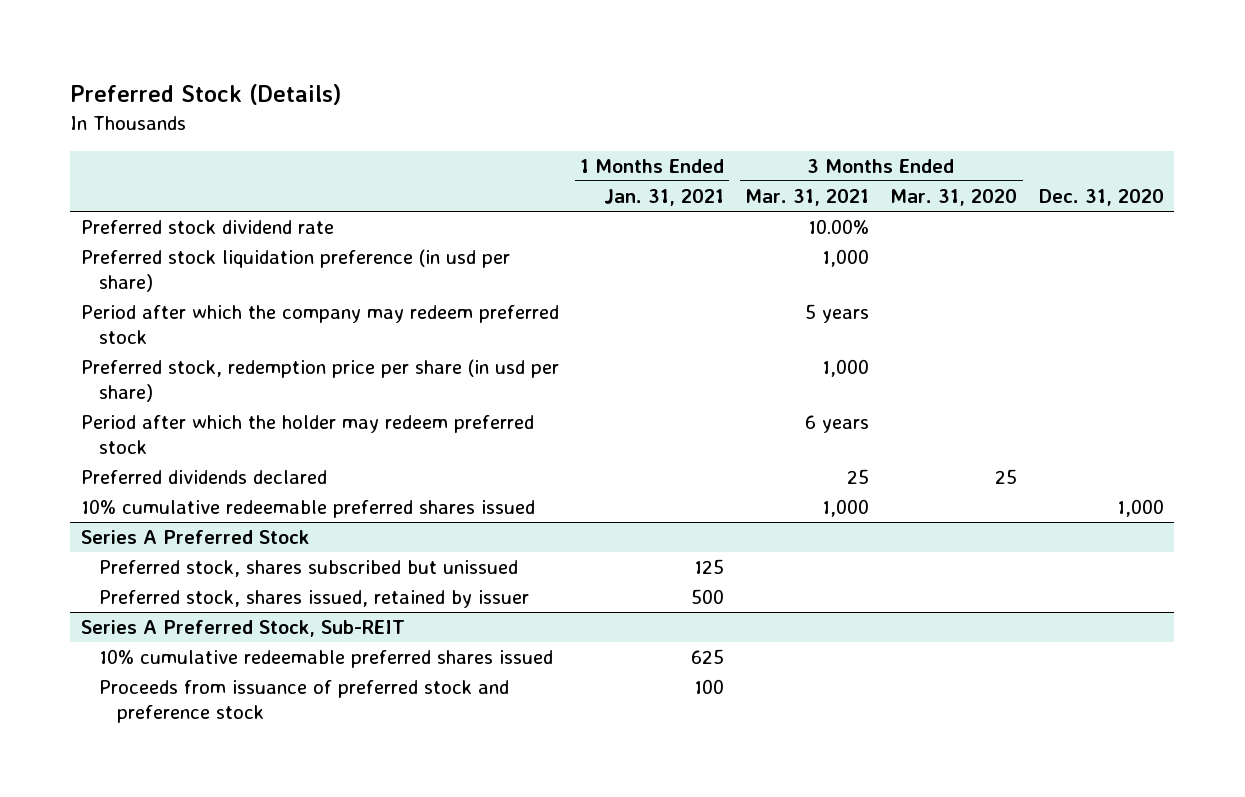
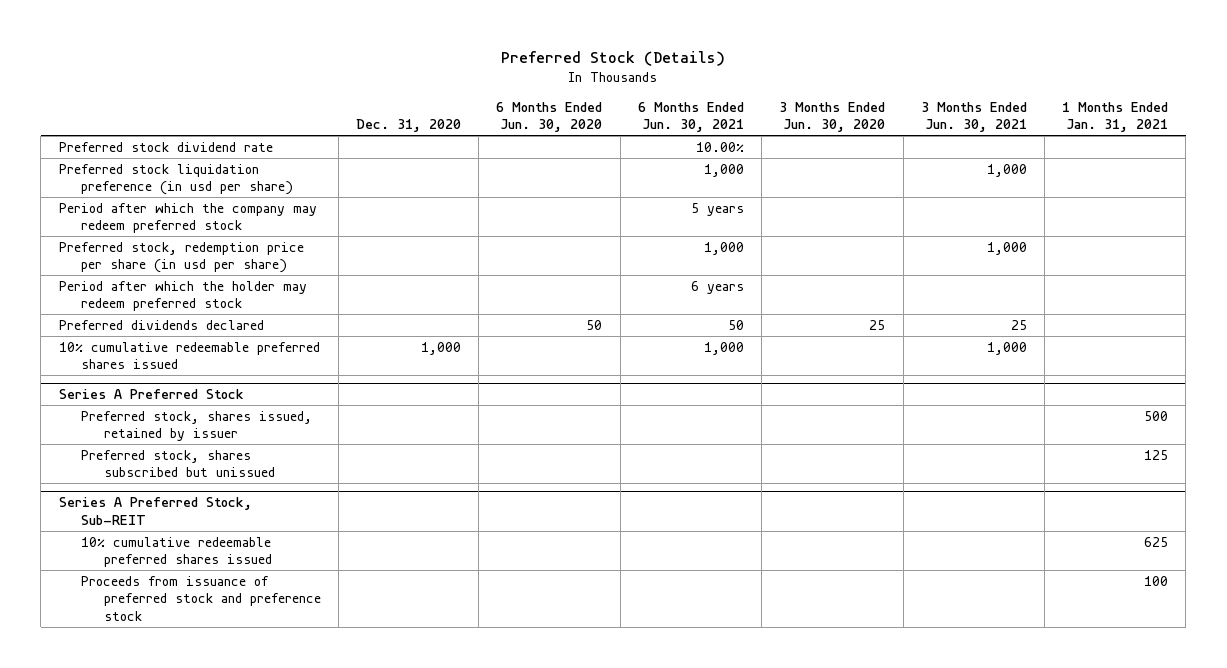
- | 1 Months Ended Jan. 31, 2021 | 3 Months Ended Mar. 31, 2021 | 3 Months Ended Mar. 31, 2020 | Dec. 31, 2020
+ | Dec. 31, 2020 | 6 Months Ended Jun. 30, 2020 | 6 Months Ended Jun. 30, 2021 | 3 Months Ended Jun. 30, 2020 | 3 Months Ended Jun. 30, 2021 | 1 Months Ended Jan. 31, 2021
@ Series A Preferred Stock
moved down: Preferred stock, shares subscribed but unissued | | | | | | 125

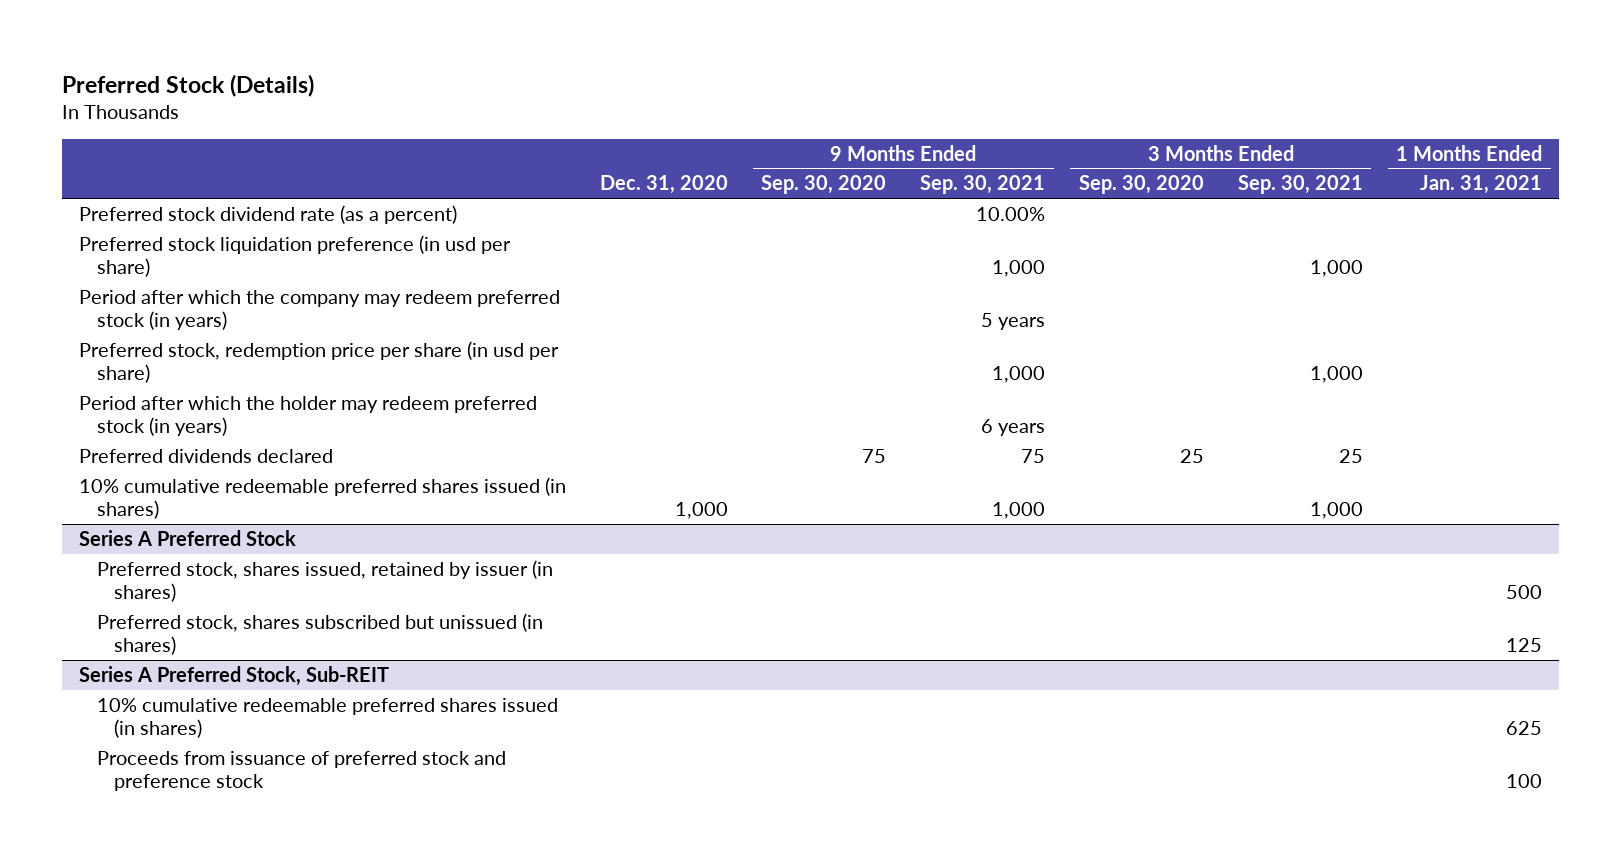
- | Dec. 31, 2020 | 6 Months Ended Jun. 30, 2020 | 6 Months Ended Jun. 30, 2021 | 3 Months Ended Jun. 30, 2020 | 3 Months Ended Jun. 30, 2021 | 1 Months Ended Jan. 31, 2021
+ | Dec. 31, 2020 | 9 Months Ended Sep. 30, 2020 | 9 Months Ended Sep. 30, 2021 | 3 Months Ended Sep. 30, 2020 | 3 Months Ended Sep. 30, 2021 | 1 Months Ended Jan. 31, 2021
- Preferred stock dividend rate | | | 10.00% | | |
+ Preferred stock dividend rate (as a percent) | | | 10.00% | | |
- Period after which the company may redeem preferred stock | | | 5 years | | |
+ Period after which the company may redeem preferred stock (in years) | | | 5 years | | |
- Period after which the holder may redeem preferred stock | | | 6 years | | |
+ Period after which the holder may redeem preferred stock (in years) | | | 6 years | | |
- 10% cumulative redeemable preferred shares issued | 1,000 | | 1,000 | | 1,000 |
+ 10% cumulative redeemable preferred shares issued (in shares) | 1,000 | | 1,000 | | 1,000 |
@ Series A Preferred Stock
- Preferred stock, shares issued, retained by issuer | | | | | | 500
- Preferred stock, shares subscribed but unissued | | | | | | 125
+ Preferred stock, shares issued, retained by issuer (in shares) | | | | | | 500
+ Preferred stock, shares subscribed but unissued (in shares) | | | | | | 125
@ Series A Preferred Stock, Sub-REIT
- 10% cumulative redeemable preferred shares issued | | | | | | 625
+ 10% cumulative redeemable preferred shares issued (in shares) | | | | | | 625

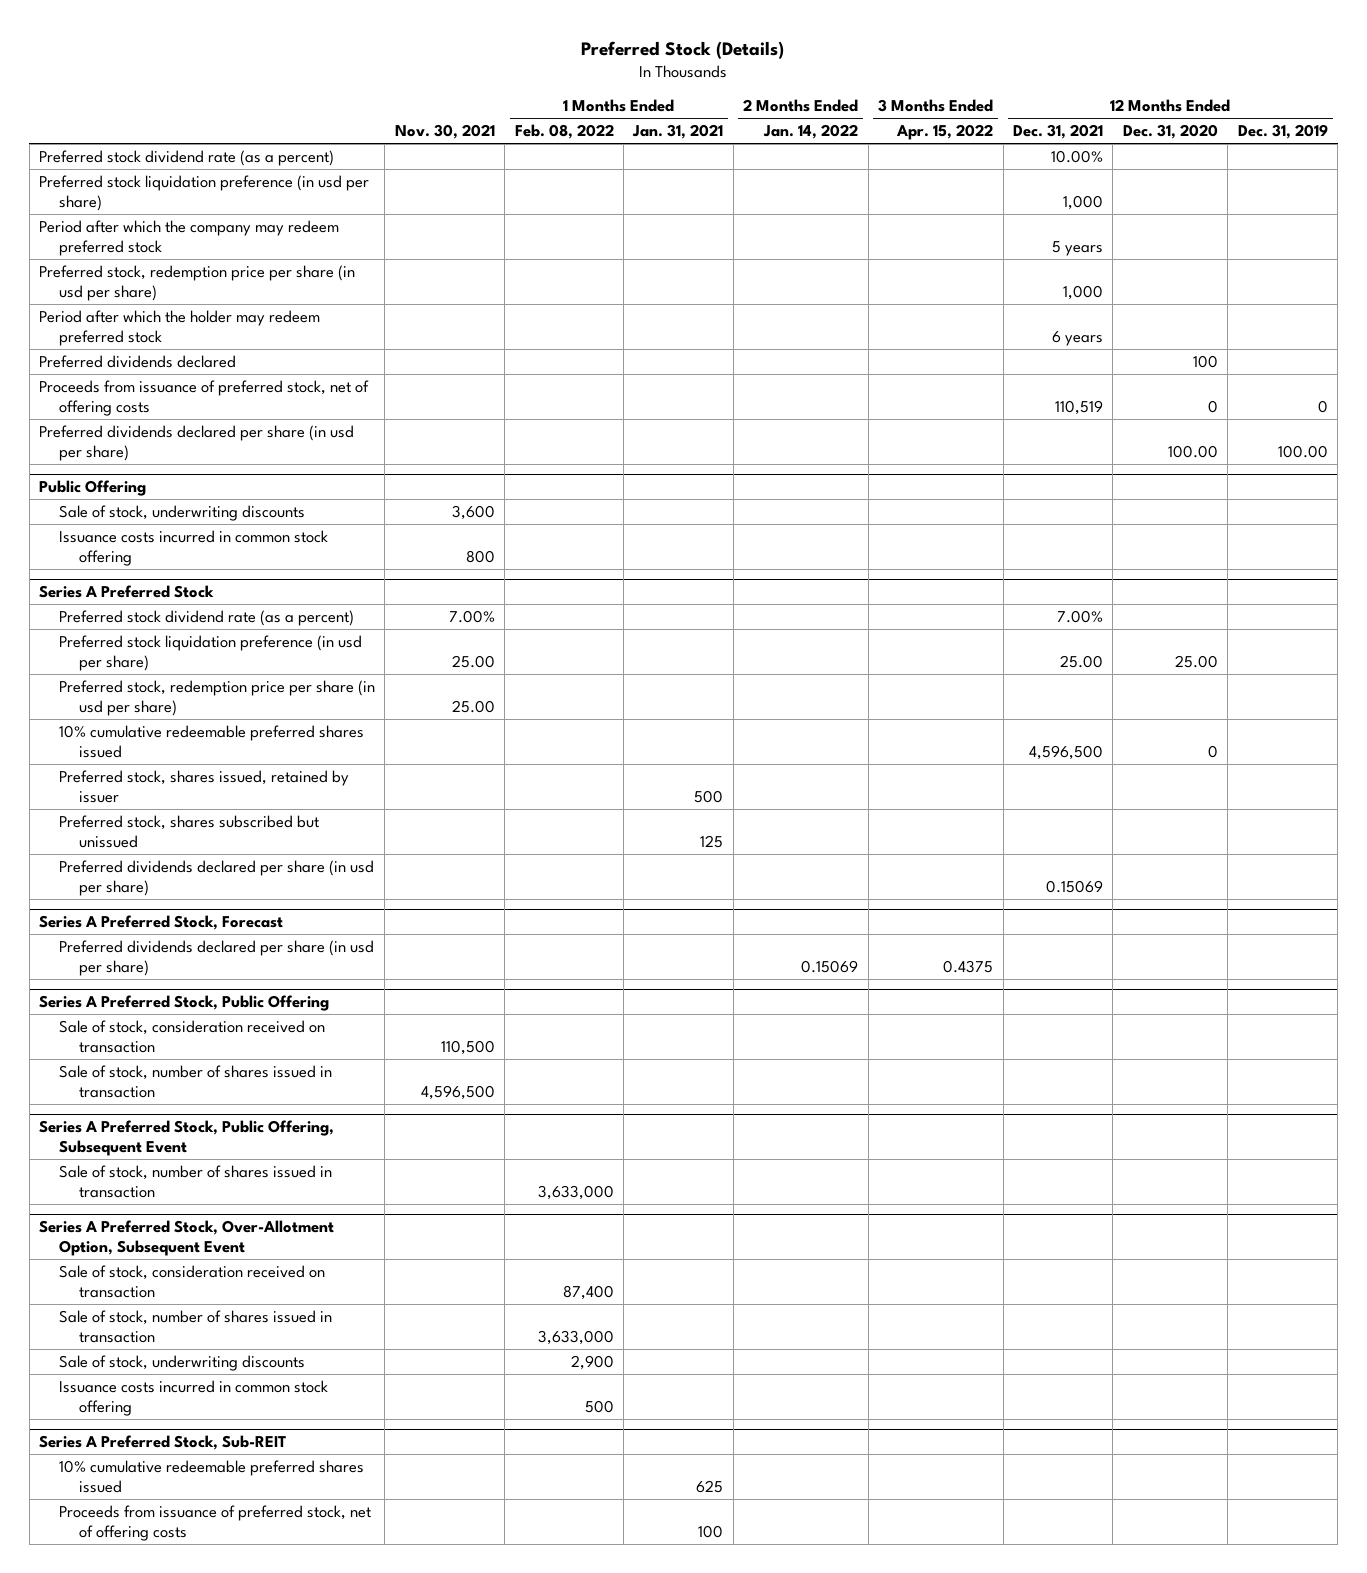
- | Dec. 31, 2020 | 9 Months Ended Sep. 30, 2020 | 9 Months Ended Sep. 30, 2021 | 3 Months Ended Sep. 30, 2020 | 3 Months Ended Sep. 30, 2021 | 1 Months Ended Jan. 31, 2021
+ | Nov. 30, 2021 | 1 Months Ended Feb. 08, 2022 | 1 Months Ended Jan. 31, 2021 | 2 Months Ended Jan. 14, 2022 | 3 Months Ended Apr. 15, 2022 | 12 Months Ended Dec. 31, 2021 | 12 Months Ended Dec. 31, 2020 | 12 Months Ended Dec. 31, 2019
- Period after which the company may redeem preferred stock (in years) | | | 5 years | | |
+ Period after which the company may redeem preferred stock | | | | | | 5 years | |
- Period after which the holder may redeem preferred stock (in years) | | | 6 years | | |
+ Period after which the holder may redeem preferred stock | | | | | | 6 years | |
- 10% cumulative redeemable preferred shares issued (in shares) | 1,000 | | 1,000 | | 1,000 |
+ Proceeds from issuance of preferred stock, net of offering costs | | | | | | 110,519 | 0 | 0
+ Preferred dividends declared per share (in usd per share) | | | | | | | 100.00 | 100.00
+ Public Offering
+ Sale of stock, underwriting discounts | 3,600 | | | | | | |
+ Issuance costs incurred in common stock offering | 800 | | | | | | |
@ Series A Preferred Stock
- Preferred stock, shares issued, retained by issuer (in shares) | | | | | | 500
- Preferred stock, shares subscribed but unissued (in shares) | | | | | | 125
+ Preferred stock dividend rate (as a percent) | 7.00% | | | | | 7.00% | |
+ Preferred stock liquidation preference (in usd per share) | 25.00 | | | | | 25.00 | 25.00 |
+ Preferred stock, redemption price per share (in usd per share) | 25.00 | | | | | | |
+ 10% cumulative redeemable preferred shares issued | | | | | | 4,596,500 | 0 |
+ Preferred stock, shares issued, retained by issuer | | | 500 | | | | |
+ Preferred stock, shares subscribed but unissued | | | 125 | | | | |
+ Preferred dividends declared per share (in usd per share) | | | | | | 0.15069 | |
+ Series A Preferred Stock, Forecast
+ Preferred dividends declared per share (in usd per share) | | | | 0.15069 | 0.4375 | | |
+ Series A Preferred Stock, Public Offering
+ Sale of stock, consideration received on transaction | 110,500 | | | | | | |
+ Sale of stock, number of shares issued in transaction | 4,596,500 | | | | | | |
+ Series A Preferred Stock, Public Offering, Subsequent Event
+ Sale of stock, number of shares issued in transaction | | 3,633,000 | | | | | |
+ Series A Preferred Stock, Over-Allotment Option, Subsequent Event
+ Sale of stock, consideration received on transaction | | 87,400 | | | | | |
+ Sale of stock, number of shares issued in transaction | | 3,633,000 | | | | | |
+ Sale of stock, underwriting discounts | | 2,900 | | | | | |
+ Issuance costs incurred in common stock offering | | 500 | | | | | |
@ Series A Preferred Stock, Sub-REIT
- 10% cumulative redeemable preferred shares issued (in shares) | | | | | | 625
- Proceeds from issuance of preferred stock and preference stock | | | | | | 100
+ 10% cumulative redeemable preferred shares issued | | | 625 | | | | |
+ Proceeds from issuance of preferred stock, net of offering costs | | | 100 | | | | |

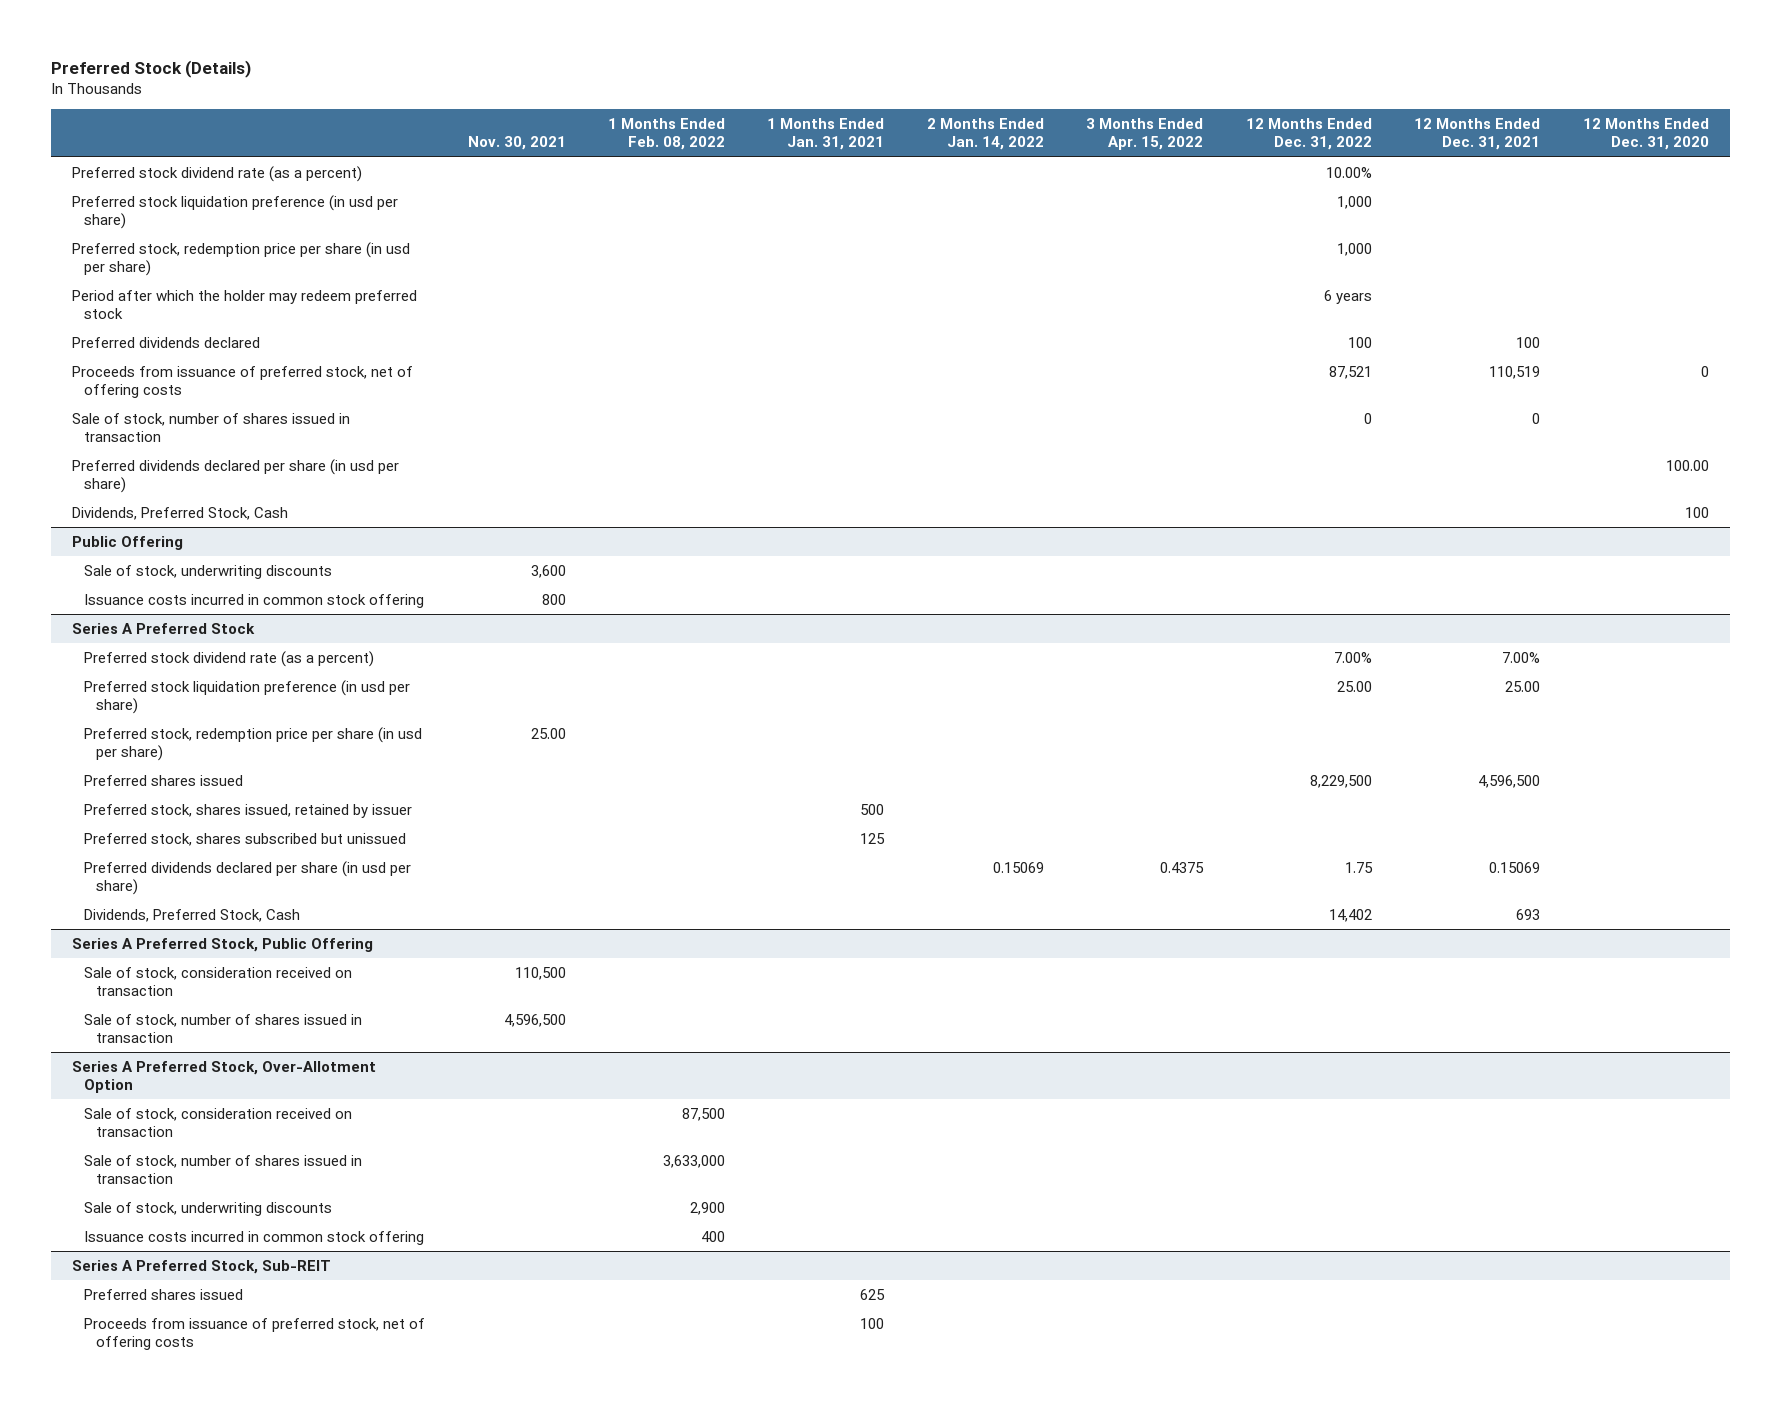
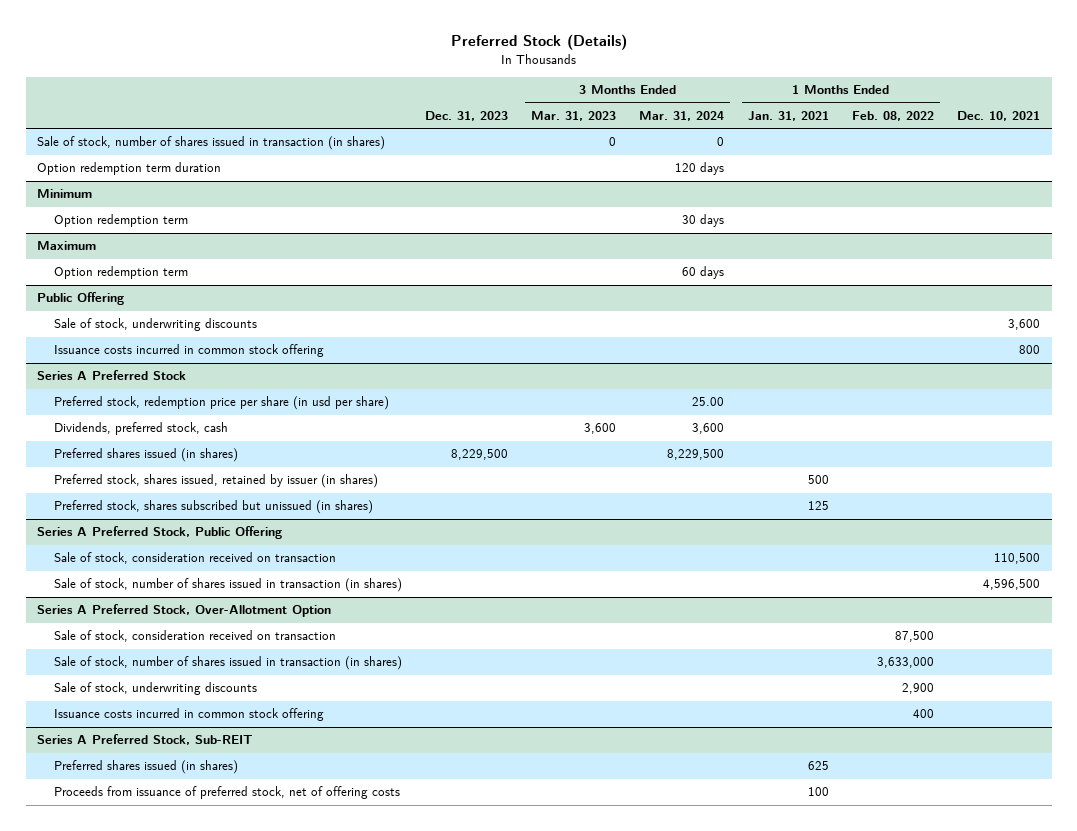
- | Nov. 30, 2021 | 1 Months Ended Feb. 08, 2022 | 1 Months Ended Jan. 31, 2021 | 2 Months Ended Jan. 14, 2022 | 3 Months Ended Apr. 15, 2022 | 12 Months Ended Dec. 31, 2022 | 12 Months Ended Dec. 31, 2021 | 12 Months Ended Dec. 31, 2020
+ | Dec. 31, 2023 | 3 Months Ended Mar. 31, 2023 | 3 Months Ended Mar. 31, 2024 | 1 Months Ended Jan. 31, 2021 | 1 Months Ended Feb. 08, 2022 | Dec. 10, 2021
- Preferred stock dividend rate (as a percent) | | | | | | 10.00% | |
- Preferred stock liquidation preference (in usd per share) | | | | | | 1,000 | |
- Preferred stock, redemption price per share (in usd per share) | | | | | | 1,000 | |
- Period after which the holder may redeem preferred stock | | | | | | 6 years | |
- Preferred dividends declared | | | | | | 100 | 100 |
- Proceeds from issuance of preferred stock, net of offering costs | | | | | | 87,521 | 110,519 | 0
- Sale of stock, number of shares issued in transaction | | | | | | 0 | 0 |
- Preferred dividends declared per share (in usd per share) | | | | | | | | 100.00
- Dividends, Preferred Stock, Cash | | | | | | | | 100
+ Sale of stock, number of shares issued in transaction (in shares) | | 0 | 0 | | |
+ Option redemption term duration | | | 120 days | | |
+ Minimum
+ Option redemption term | | | 30 days | | |
+ Maximum
+ Option redemption term | | | 60 days | | |
@ Series A Preferred Stock
- Preferred stock dividend rate (as a percent) | | | | | | 7.00% | 7.00% |
- Preferred stock liquidation preference (in usd per share) | | | | | | 25.00 | 25.00 |
- Preferred shares issued | | | | | | 8,229,500 | 4,596,500 |
- Preferred stock, shares issued, retained by issuer | | | 500 | | | | |
- Preferred stock, shares subscribed but unissued | | | 125 | | | | |
- Preferred dividends declared per share (in usd per share) | | | | 0.15069 | 0.4375 | 1.75 | 0.15069 |
- Dividends, Preferred Stock, Cash | | | | | | 14,402 | 693 |
+ Dividends, preferred stock, cash | | 3,600 | 3,600 | | |
+ Preferred shares issued (in shares) | 8,229,500 | | 8,229,500 | | |
+ Preferred stock, shares issued, retained by issuer (in shares) | | | | 500 | |
+ Preferred stock, shares subscribed but unissued (in shares) | | | | 125 | |
@ Series A Preferred Stock, Public Offering
- Sale of stock, number of shares issued in transaction | 4,596,500 | | | | | | |
+ Sale of stock, number of shares issued in transaction (in shares) | | | | | | 4,596,500
@ Series A Preferred Stock, Over-Allotment Option
- Sale of stock, number of shares issued in transaction | | 3,633,000 | | | | | |
+ Sale of stock, number of shares issued in transaction (in shares) | | | | | 3,633,000 |
@ Series A Preferred Stock, Sub-REIT
- Preferred shares issued | | | 625 | | | | |
+ Preferred shares issued (in shares) | | | | 625 | |

